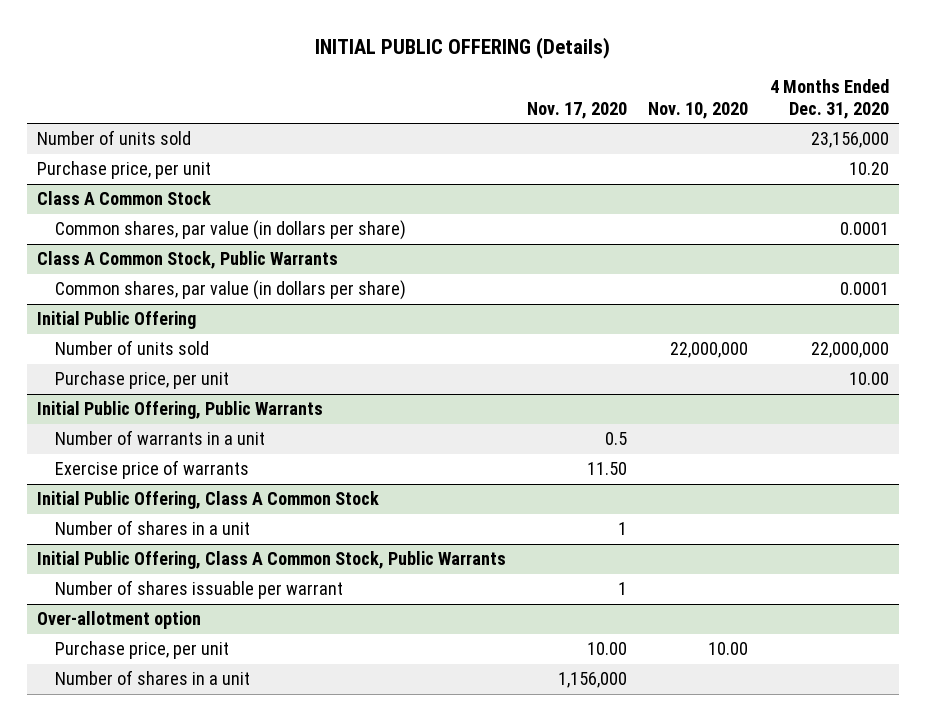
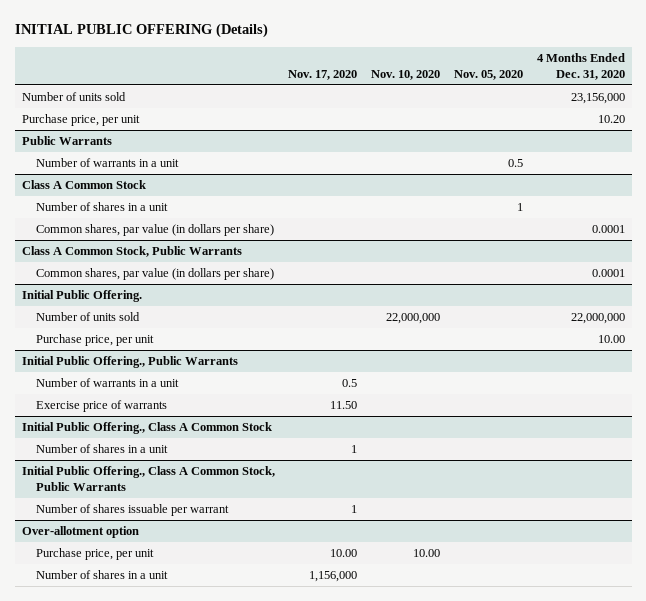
- | Nov. 17, 2020 | Nov. 10, 2020 | 4 Months Ended Dec. 31, 2020
+ | Nov. 17, 2020 | Nov. 10, 2020 | Nov. 05, 2020 | 4 Months Ended Dec. 31, 2020
+ Public Warrants
+ Number of warrants in a unit | | | 0.5 |
@ Class A Common Stock
+ Number of shares in a unit | | | 1 |
- Initial Public Offering
+ Initial Public Offering.
- Initial Public Offering, Public Warrants
+ Initial Public Offering., Public Warrants
- Initial Public Offering, Class A Common Stock
+ Initial Public Offering., Class A Common Stock
- Initial Public Offering, Class A Common Stock, Public Warrants
+ Initial Public Offering., Class A Common Stock, Public Warrants

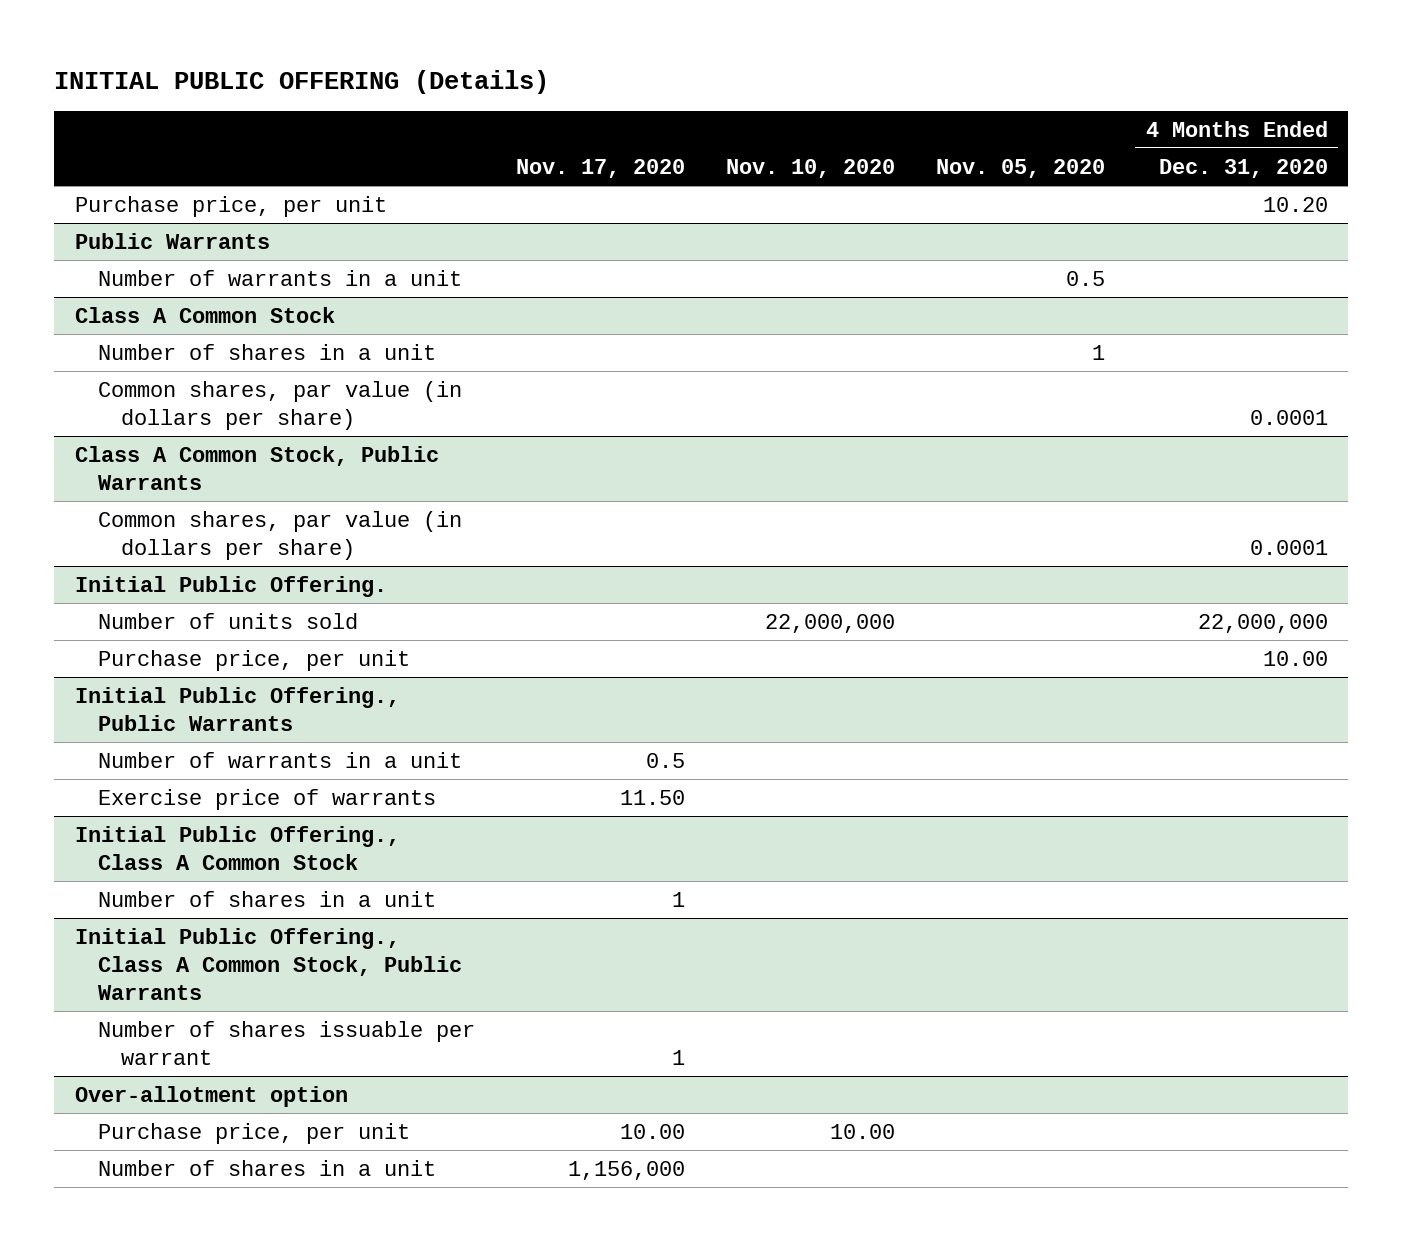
- Number of units sold | | | | 23,156,000

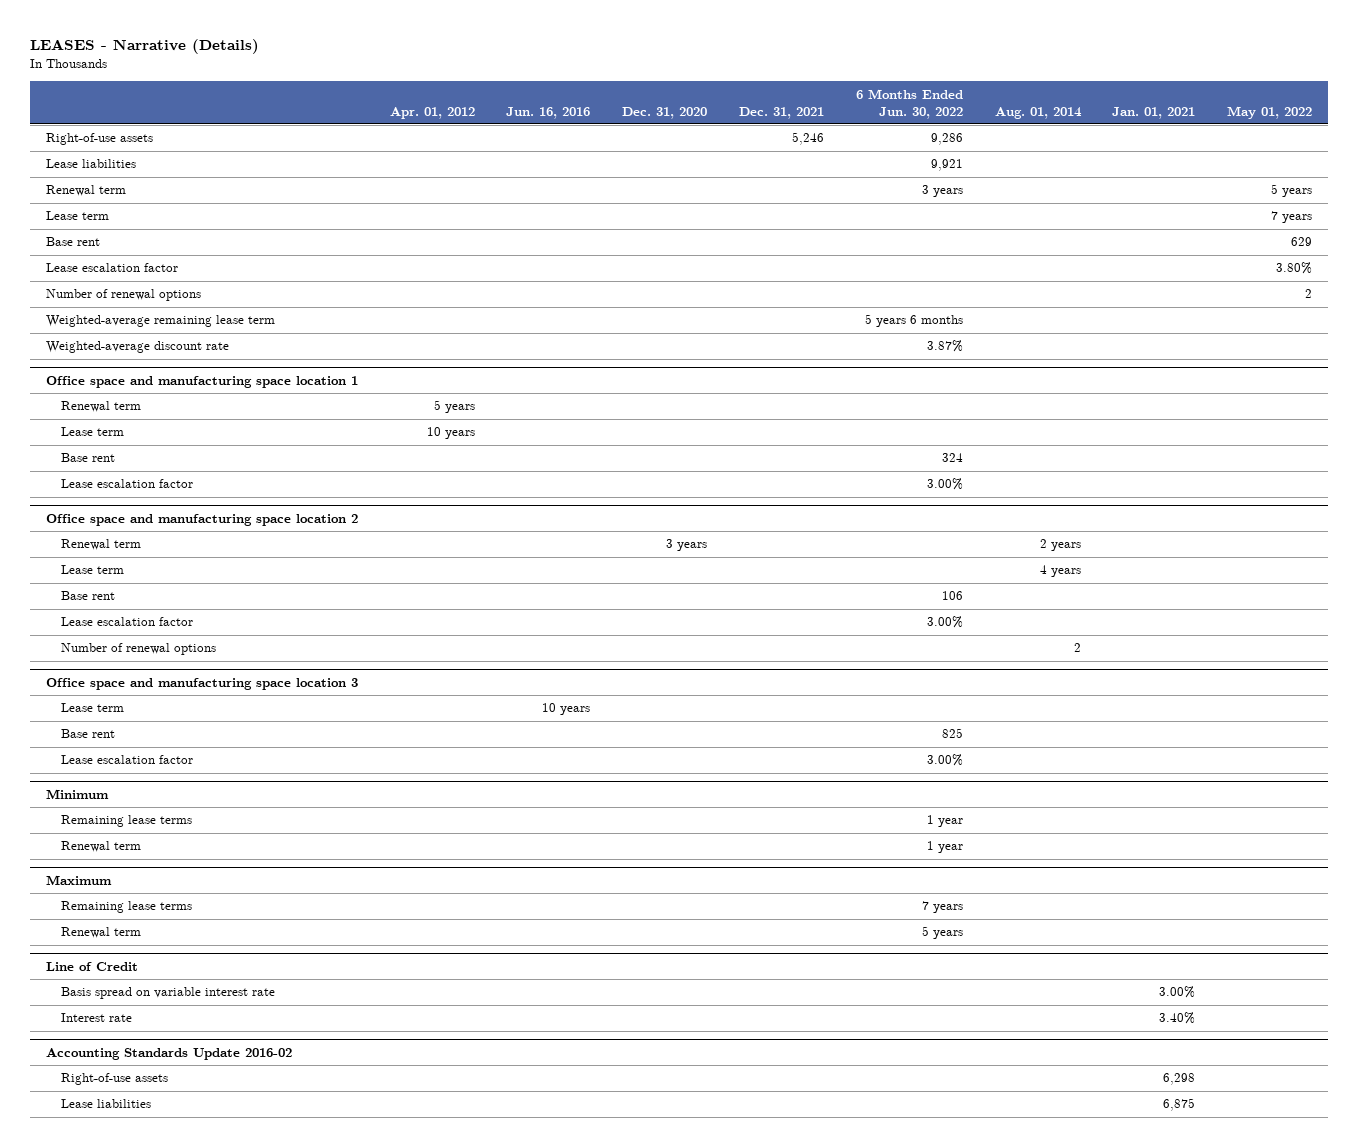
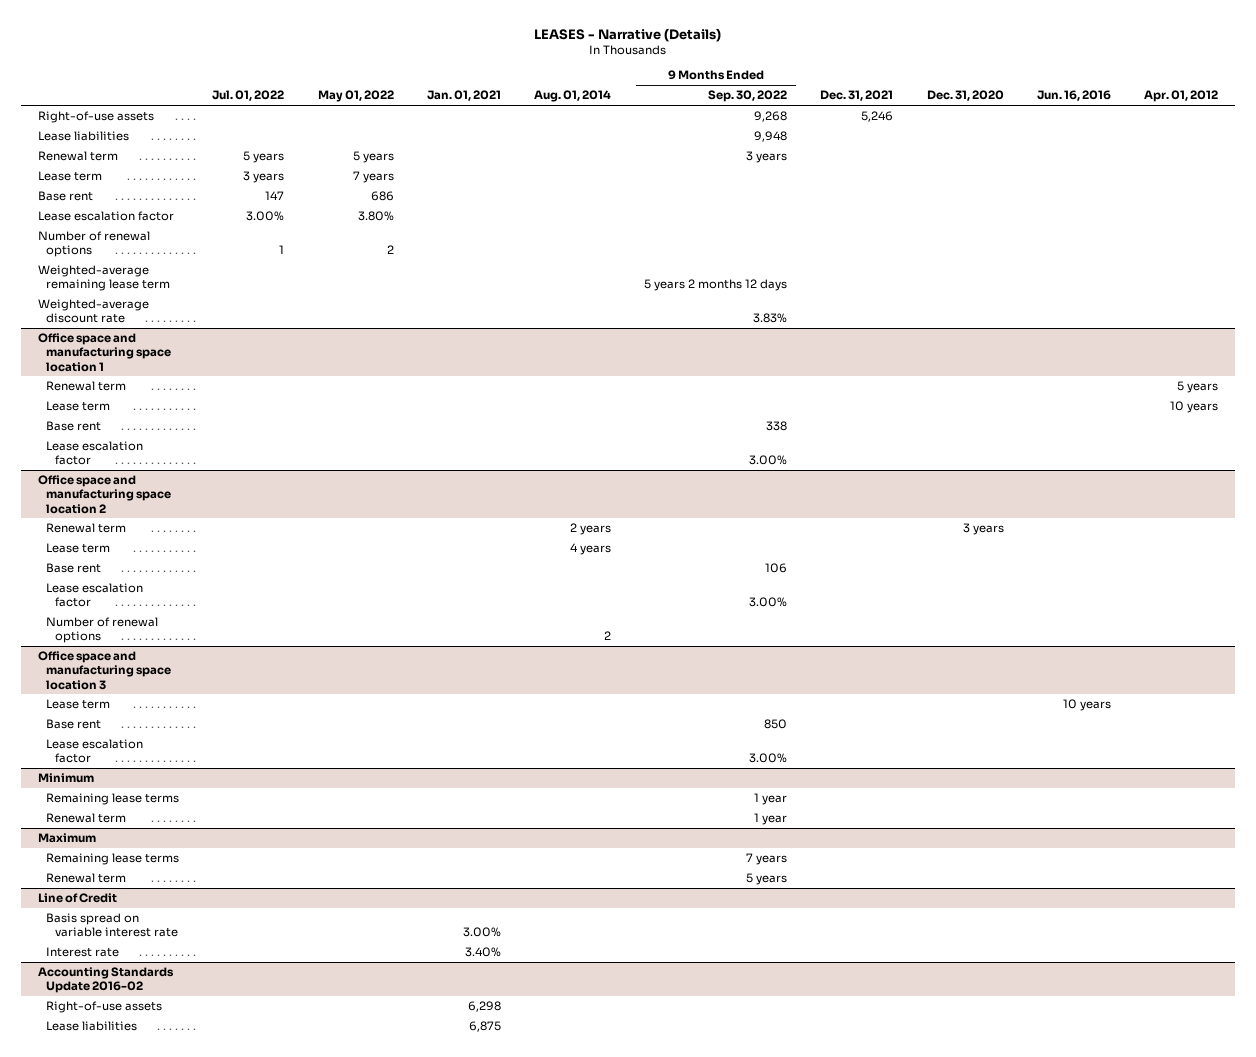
- | Apr. 01, 2012 | Jun. 16, 2016 | Dec. 31, 2020 | Dec. 31, 2021 | 6 Months Ended Jun. 30, 2022 | Aug. 01, 2014 | Jan. 01, 2021 | May 01, 2022
+ | Jul. 01, 2022 | May 01, 2022 | Jan. 01, 2021 | Aug. 01, 2014 | 9 Months Ended Sep. 30, 2022 | Dec. 31, 2021 | Dec. 31, 2020 | Jun. 16, 2016 | Apr. 01, 2012
- Base rent | | | | | | | | 629
+ Base rent | 147 | 686 | | | | | | |

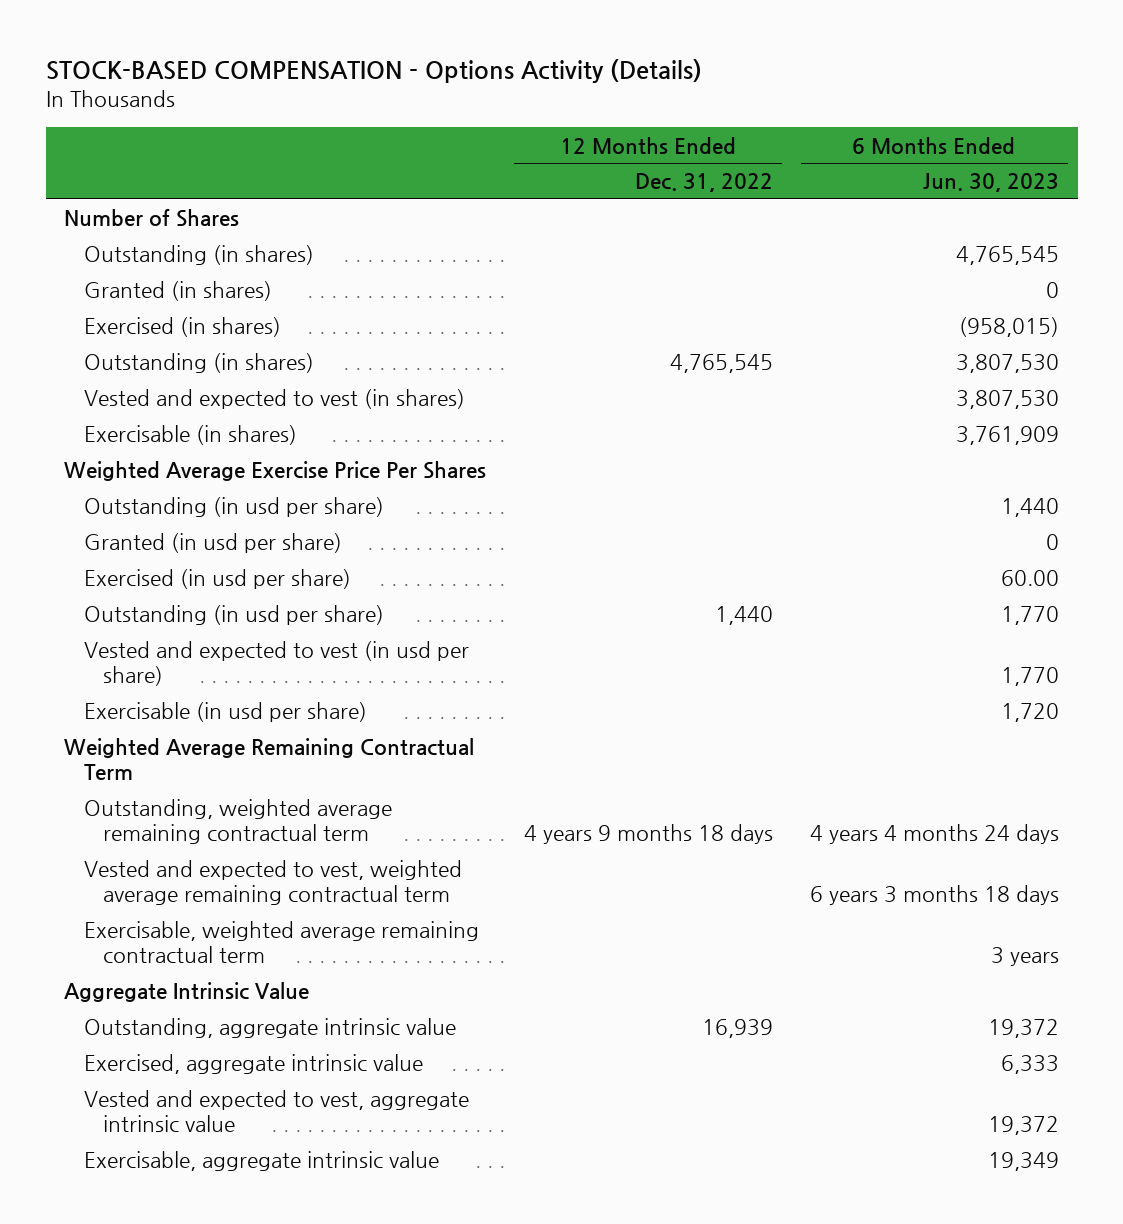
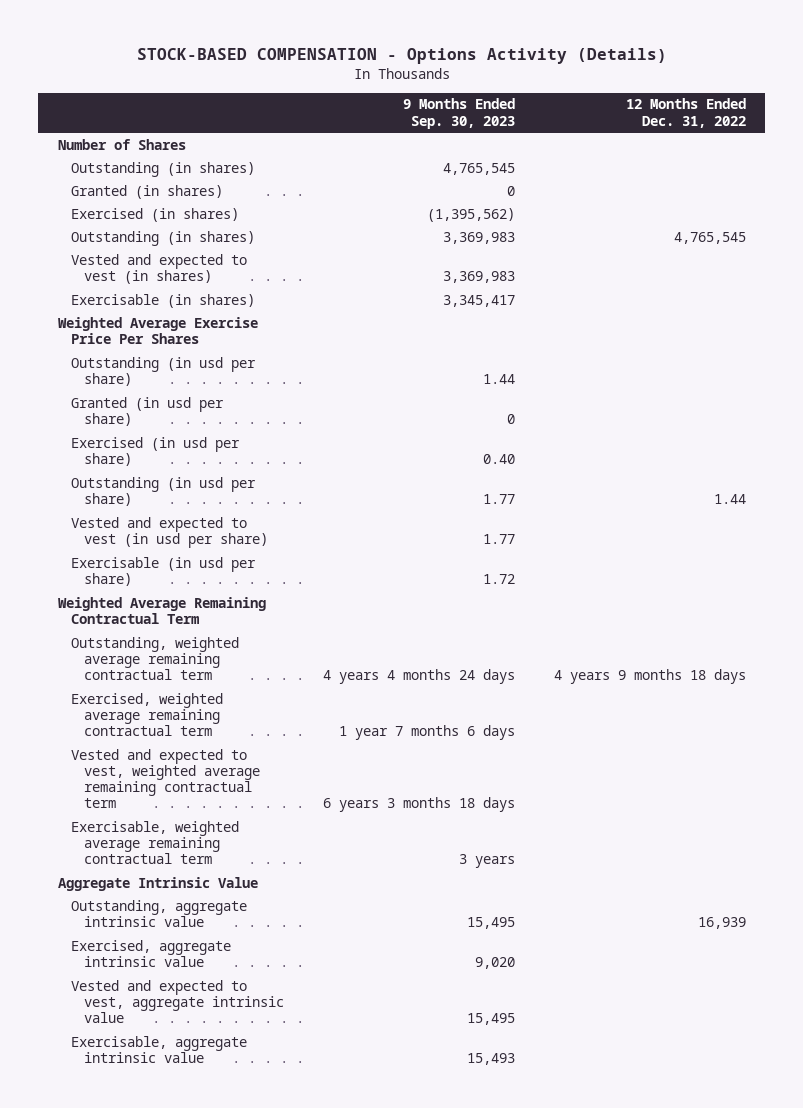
- | 12 Months Ended Dec. 31, 2022 | 6 Months Ended Jun. 30, 2023
+ | 9 Months Ended Sep. 30, 2023 | 12 Months Ended Dec. 31, 2022
- Outstanding (in usd per share) | 1,440 | 1,770
+ Outstanding (in usd per share) | 1.77 | 1.44
+ Exercised, weighted average remaining contractual term | 1 year 7 months 6 days |

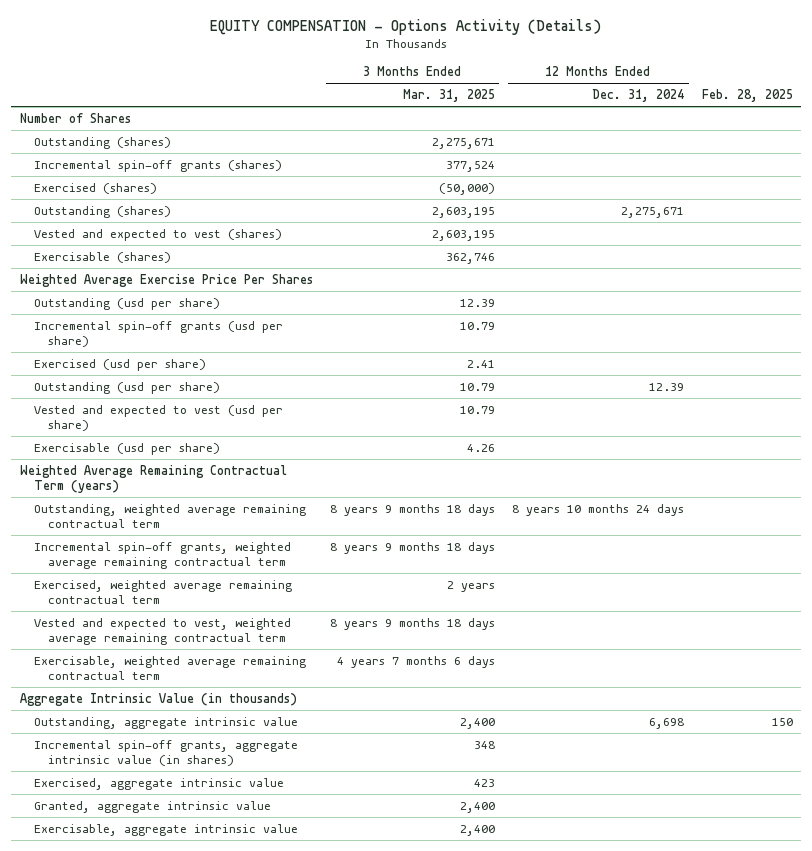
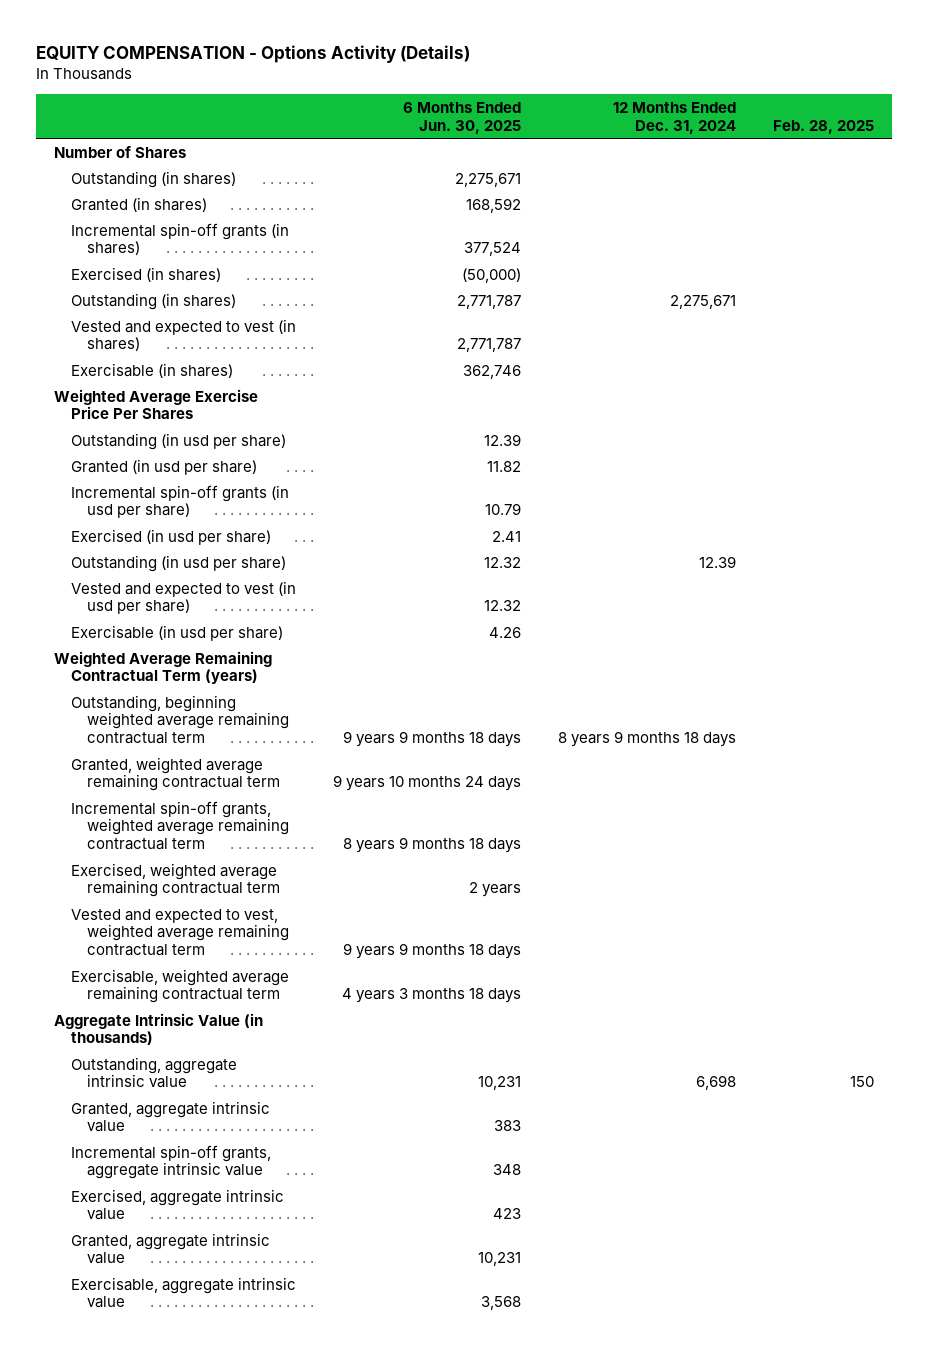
- | 3 Months Ended Mar. 31, 2025 | 12 Months Ended Dec. 31, 2024 | Feb. 28, 2025
+ | 6 Months Ended Jun. 30, 2025 | 12 Months Ended Dec. 31, 2024 | Feb. 28, 2025
- Outstanding (shares) | 2,275,671 | |
- Incremental spin-off grants (shares) | 377,524 | |
- Exercised (shares) | (50,000) | |
- Outstanding (shares) | 2,603,195 | 2,275,671 |
- Vested and expected to vest (shares) | 2,603,195 | |
- Exercisable (shares) | 362,746 | |
+ Outstanding (in shares) | 2,275,671 | |
+ Granted (in shares) | 168,592 | |
+ Incremental spin-off grants (in shares) | 377,524 | |
+ Exercised (in shares) | (50,000) | |
+ Outstanding (in shares) | 2,771,787 | 2,275,671 |
+ Vested and expected to vest (in shares) | 2,771,787 | |
+ Exercisable (in shares) | 362,746 | |
- Outstanding (usd per share) | 12.39 | |
- Incremental spin-off grants (usd per share) | 10.79 | |
- Exercised (usd per share) | 2.41 | |
- Outstanding (usd per share) | 10.79 | 12.39 |
- Vested and expected to vest (usd per share) | 10.79 | |
- Exercisable (usd per share) | 4.26 | |
+ Outstanding (in usd per share) | 12.39 | |
+ Granted (in usd per share) | 11.82 | |
+ Incremental spin-off grants (in usd per share) | 10.79 | |
+ Exercised (in usd per share) | 2.41 | |
+ Outstanding (in usd per share) | 12.32 | 12.39 |
+ Vested and expected to vest (in usd per share) | 12.32 | |
+ Exercisable (in usd per share) | 4.26 | |
- Outstanding, weighted average remaining contractual term | 8 years 9 months 18 days | 8 years 10 months 24 days |
+ Outstanding, beginning weighted average remaining contractual term | 9 years 9 months 18 days | 8 years 9 months 18 days |
+ Granted, weighted average remaining contractual term | 9 years 10 months 24 days | |
- Incremental spin-off grants, aggregate intrinsic value (in shares) | 348 | |
+ Granted, aggregate intrinsic value | 383 | |
+ Incremental spin-off grants, aggregate intrinsic value | 348 | |

